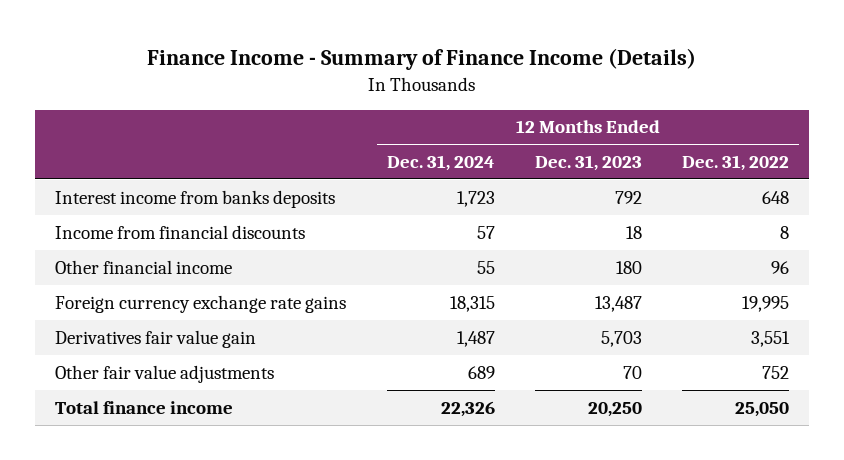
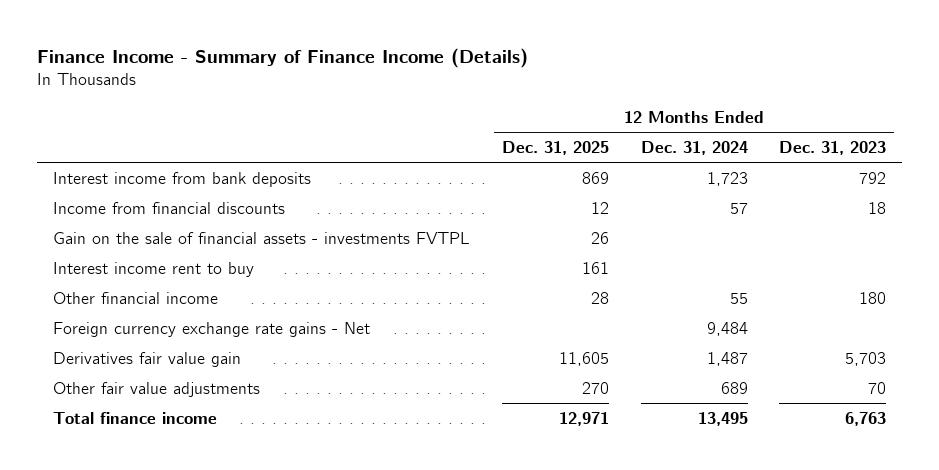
- | 12 Months Ended Dec. 31, 2024 | 12 Months Ended Dec. 31, 2023 | 12 Months Ended Dec. 31, 2022
+ | 12 Months Ended Dec. 31, 2025 | 12 Months Ended Dec. 31, 2024 | 12 Months Ended Dec. 31, 2023
- Interest income from banks deposits | 1,723 | 792 | 648
+ Interest income from bank deposits | 869 | 1,723 | 792
+ Gain on the sale of financial assets - investments FVTPL | 26 | |
+ Interest income rent to buy | 161 | |
- Foreign currency exchange rate gains | 18,315 | 13,487 | 19,995
+ Foreign currency exchange rate gains - Net | | 9,484 |
- Total finance income | 22,326 | 20,250 | 25,050
+ Total finance income | 12,971 | 13,495 | 6,763

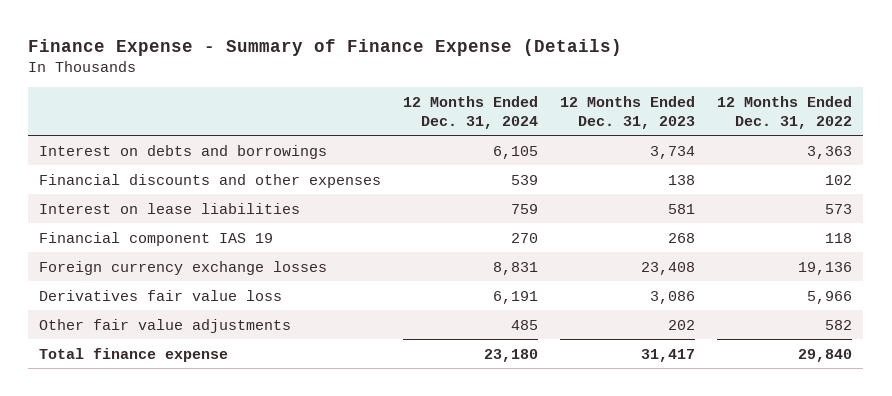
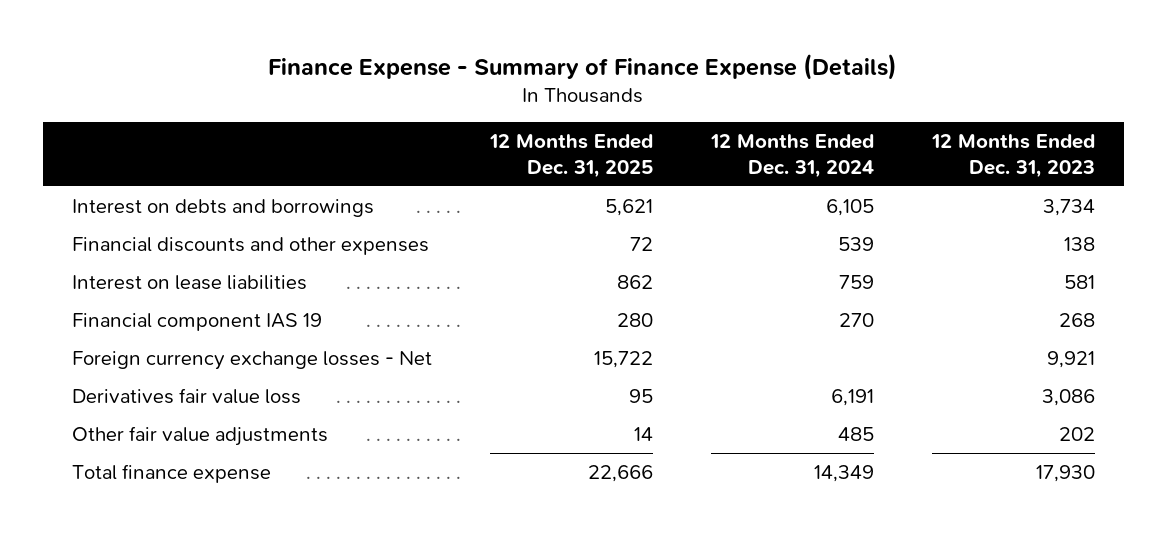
- | 12 Months Ended Dec. 31, 2024 | 12 Months Ended Dec. 31, 2023 | 12 Months Ended Dec. 31, 2022
+ | 12 Months Ended Dec. 31, 2025 | 12 Months Ended Dec. 31, 2024 | 12 Months Ended Dec. 31, 2023
- Foreign currency exchange losses | 8,831 | 23,408 | 19,136
+ Foreign currency exchange losses - Net | 15,722 | | 9,921
- Total finance expense | 23,180 | 31,417 | 29,840
+ Total finance expense | 22,666 | 14,349 | 17,930

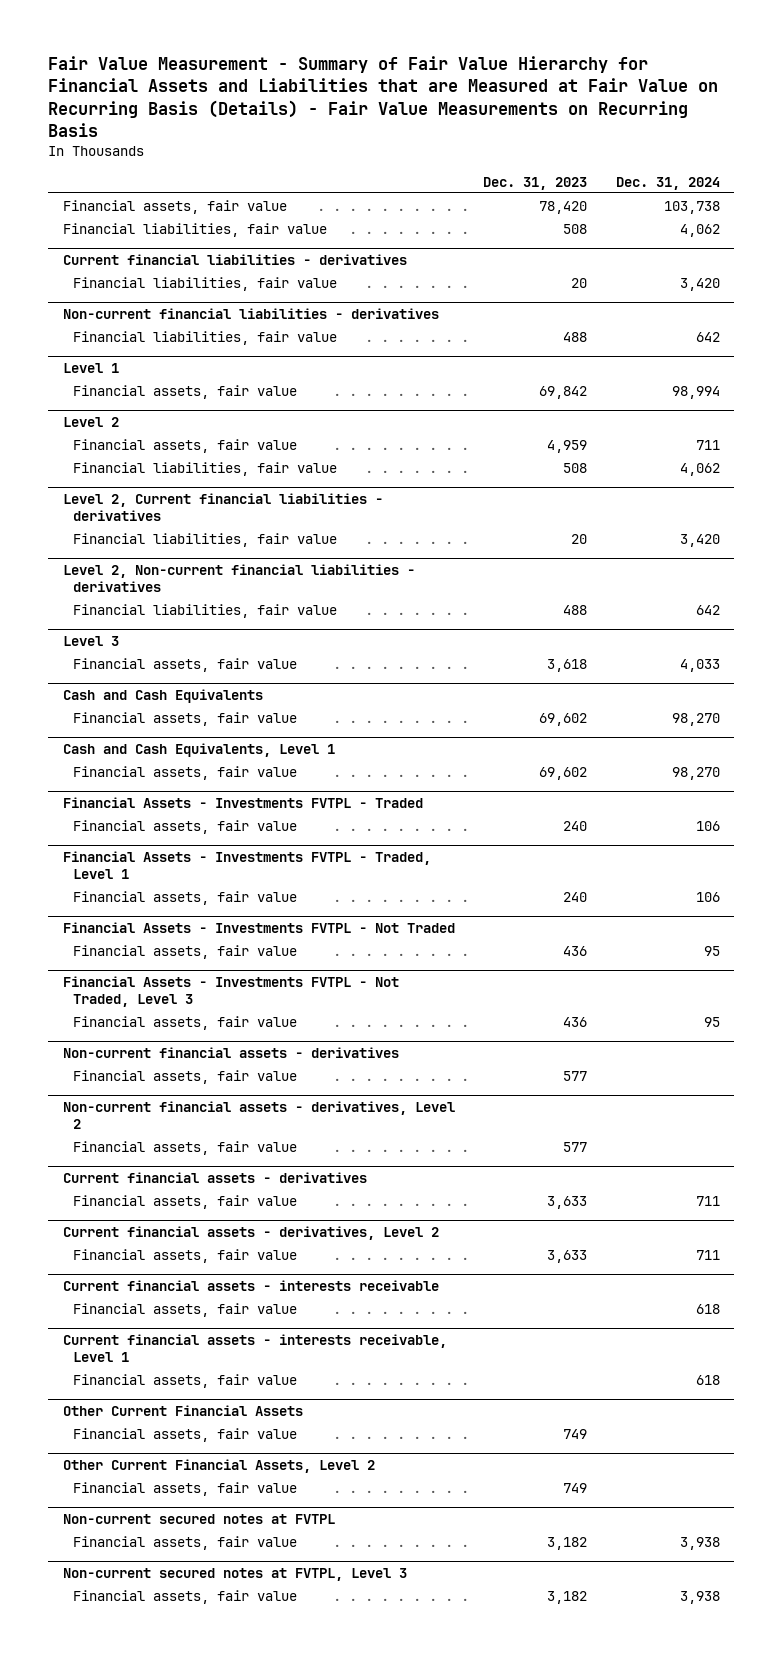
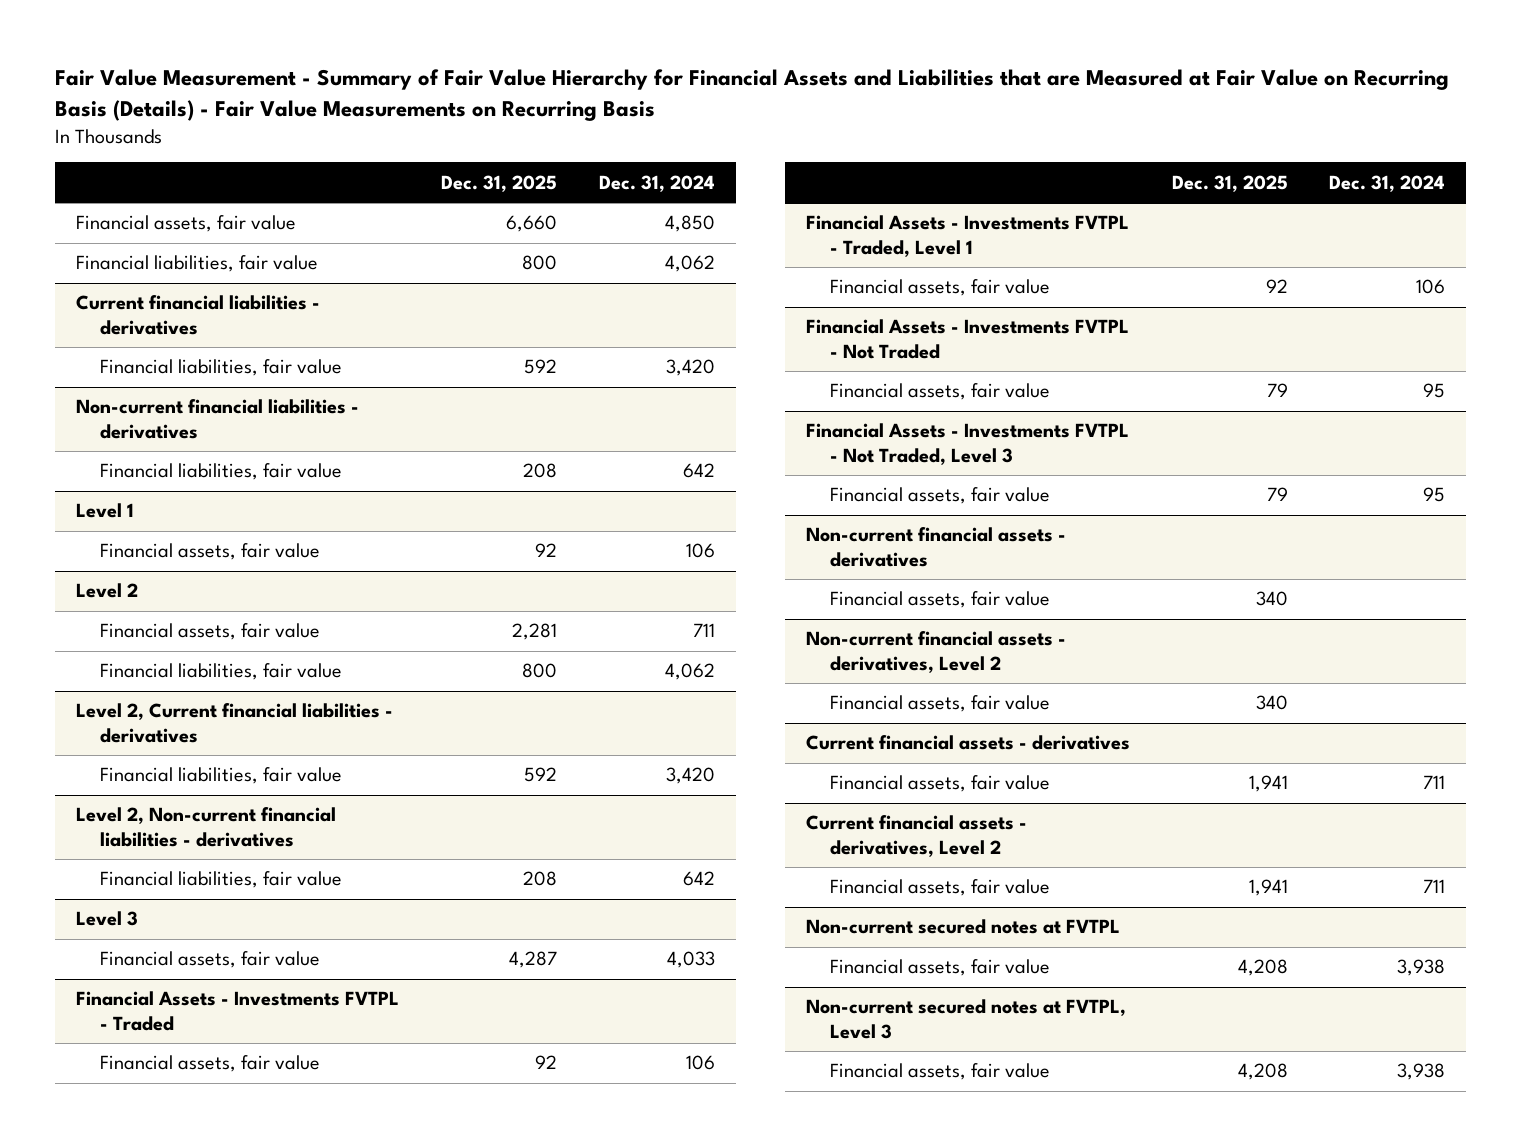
- | Dec. 31, 2023 | Dec. 31, 2024
+ | Dec. 31, 2025 | Dec. 31, 2024
- Financial assets, fair value | 78,420 | 103,738
+ Financial assets, fair value | 6,660 | 4,850
@ Level 1
- Financial assets, fair value | 69,842 | 98,994
+ Financial assets, fair value | 92 | 106
- Cash and Cash Equivalents
- Financial assets, fair value | 69,602 | 98,270
- Cash and Cash Equivalents, Level 1
- Financial assets, fair value | 69,602 | 98,270
- Current financial assets - interests receivable
- Financial assets, fair value | | 618
- Current financial assets - interests receivable, Level 1
- Financial assets, fair value | | 618
- Other Current Financial Assets
- Financial assets, fair value | 749 |
- Other Current Financial Assets, Level 2
- Financial assets, fair value | 749 |

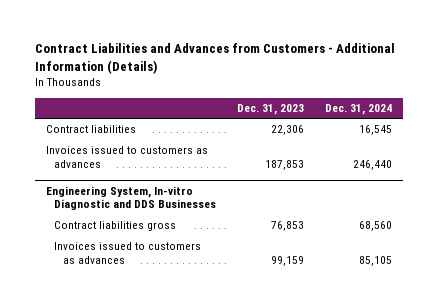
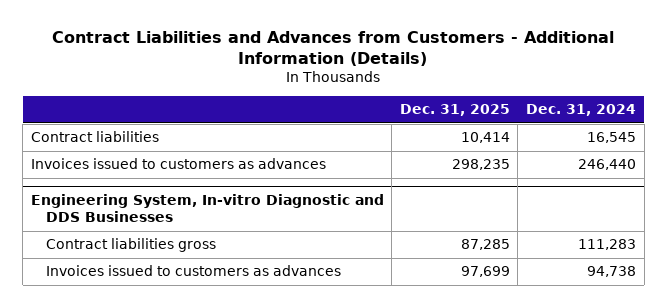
- | Dec. 31, 2023 | Dec. 31, 2024
+ | Dec. 31, 2025 | Dec. 31, 2024
@ Engineering System, In-vitro Diagnostic and DDS Businesses
- Contract liabilities gross | 76,853 | 68,560
- Invoices issued to customers as advances | 99,159 | 85,105
+ Contract liabilities gross | 87,285 | 111,283
+ Invoices issued to customers as advances | 97,699 | 94,738

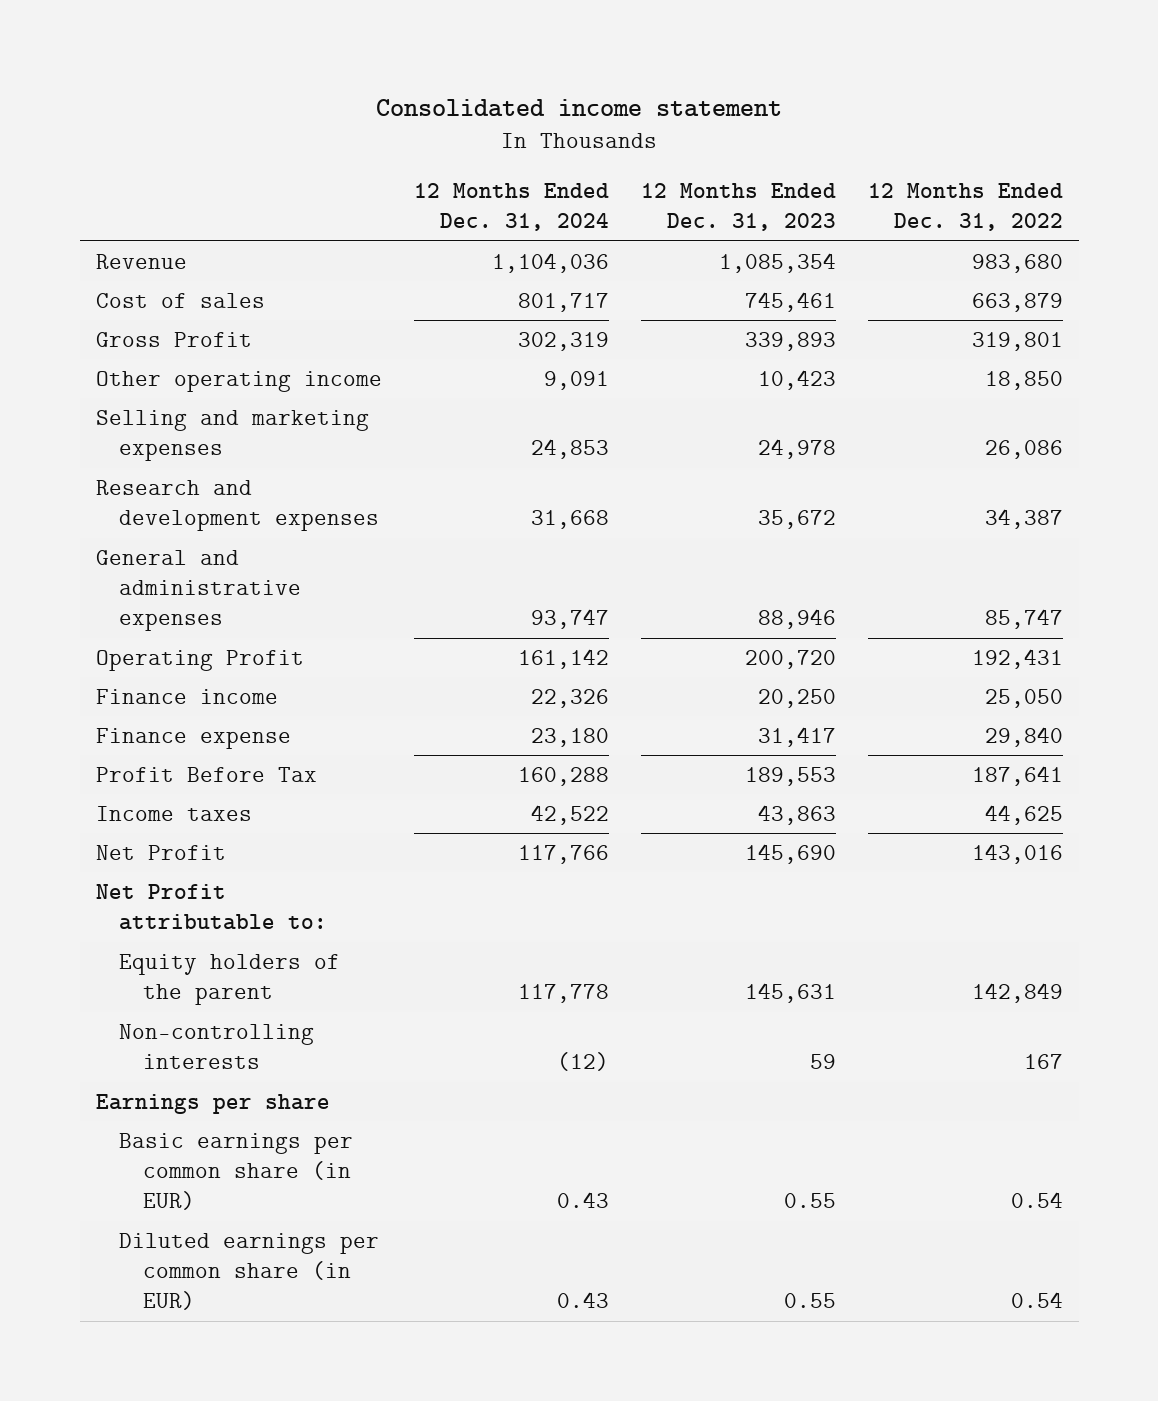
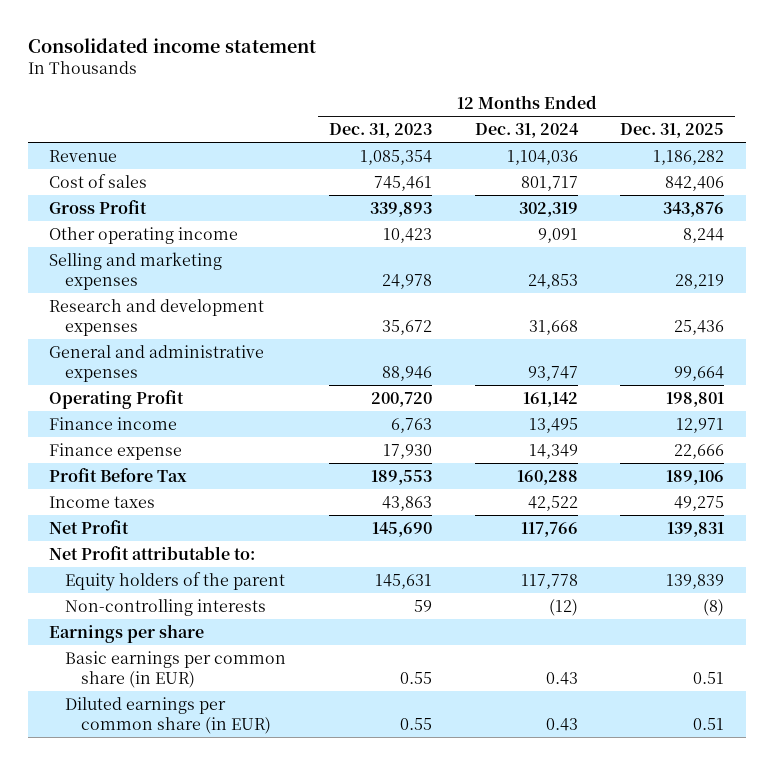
- | 12 Months Ended Dec. 31, 2024 | 12 Months Ended Dec. 31, 2023 | 12 Months Ended Dec. 31, 2022
+ | 12 Months Ended Dec. 31, 2023 | 12 Months Ended Dec. 31, 2024 | 12 Months Ended Dec. 31, 2025
- Finance income | 22,326 | 20,250 | 25,050
- Finance expense | 23,180 | 31,417 | 29,840
+ Finance income | 6,763 | 13,495 | 12,971
+ Finance expense | 17,930 | 14,349 | 22,666

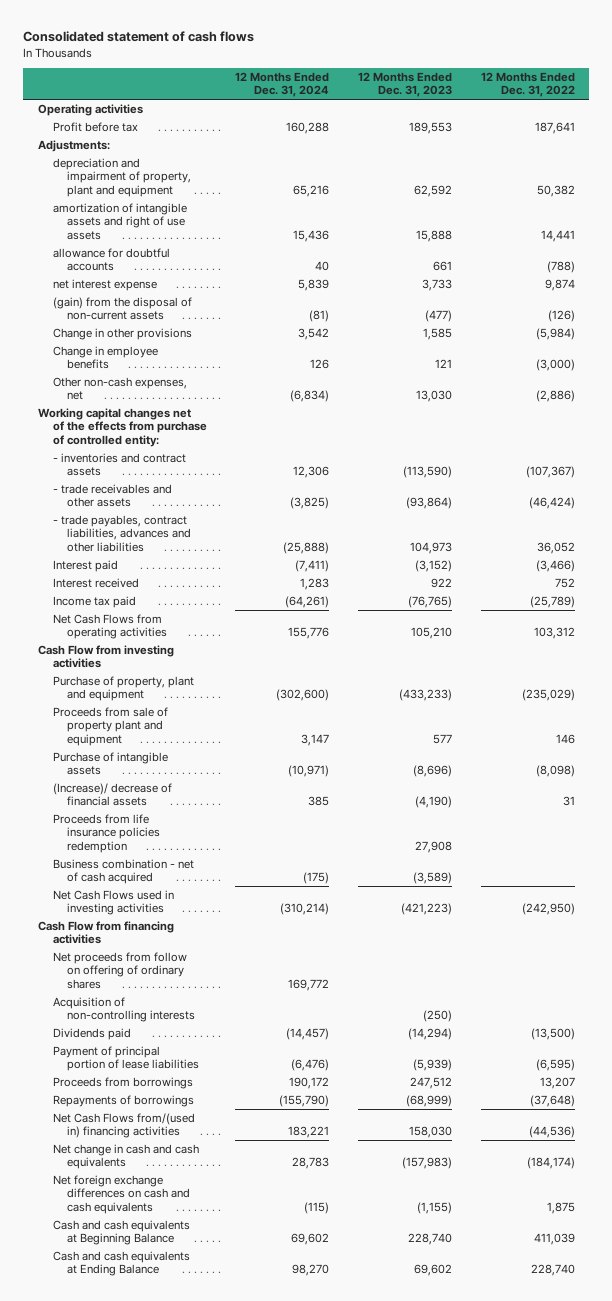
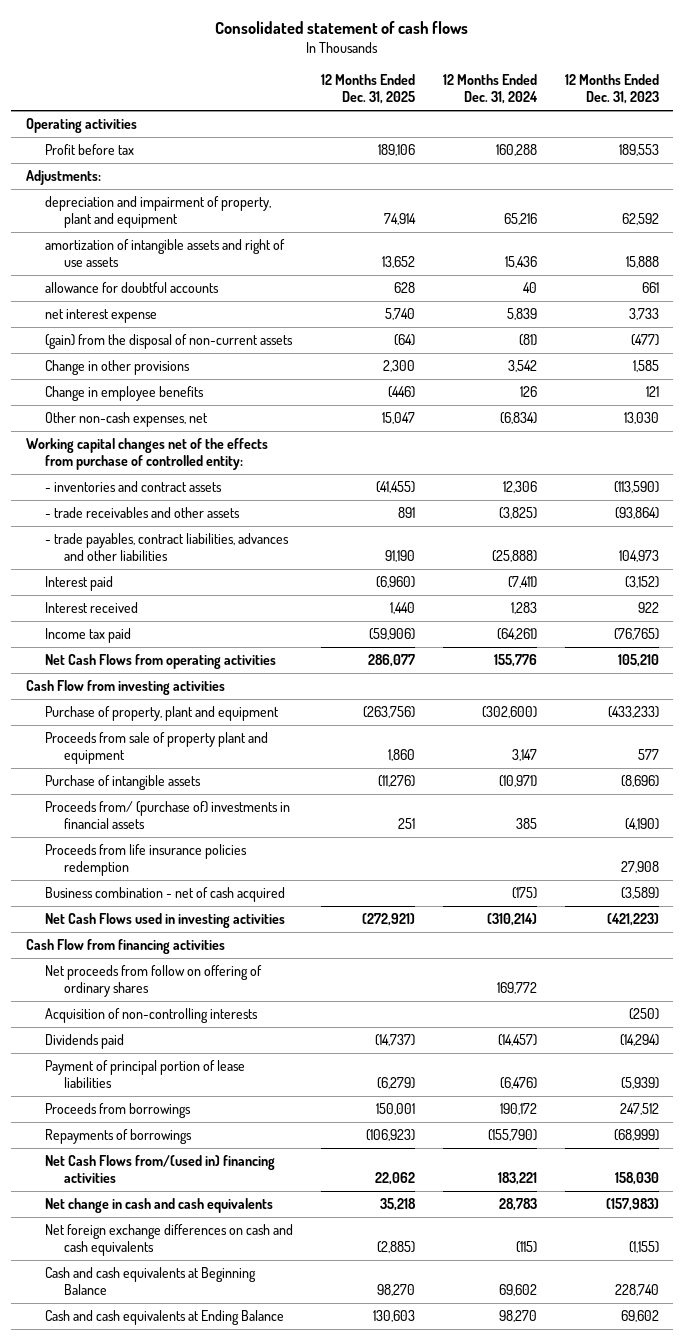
- | 12 Months Ended Dec. 31, 2024 | 12 Months Ended Dec. 31, 2023 | 12 Months Ended Dec. 31, 2022
+ | 12 Months Ended Dec. 31, 2025 | 12 Months Ended Dec. 31, 2024 | 12 Months Ended Dec. 31, 2023
- (Increase)/ decrease of financial assets | 385 | (4,190) | 31
+ Proceeds from/ (purchase of) investments in financial assets | 251 | 385 | (4,190)

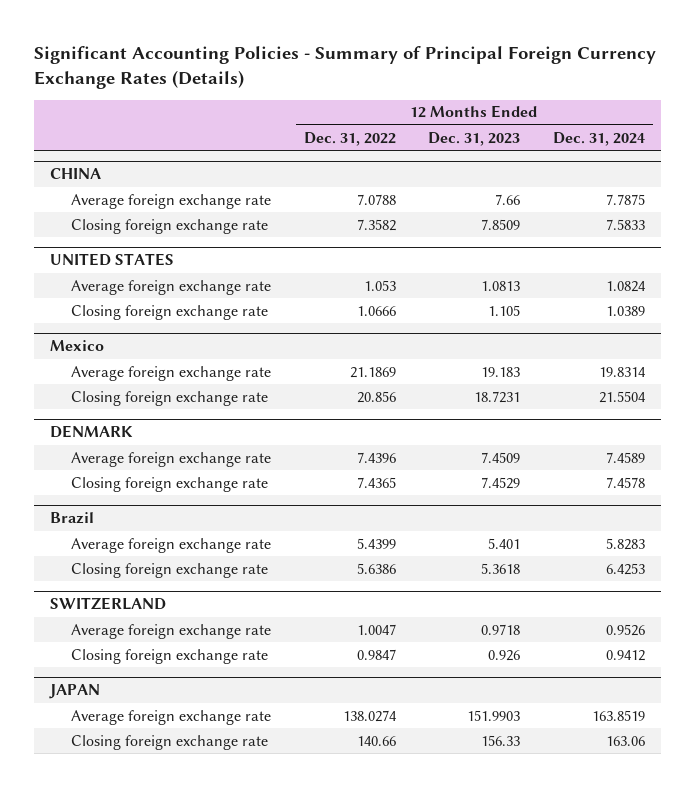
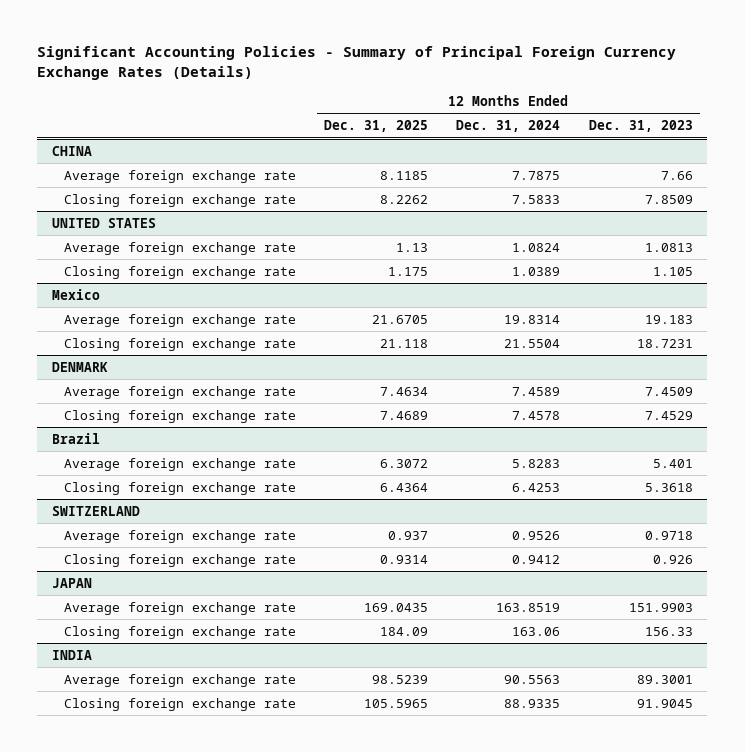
- | 12 Months Ended Dec. 31, 2022 | 12 Months Ended Dec. 31, 2023 | 12 Months Ended Dec. 31, 2024
+ | 12 Months Ended Dec. 31, 2025 | 12 Months Ended Dec. 31, 2024 | 12 Months Ended Dec. 31, 2023
+ INDIA
+ Average foreign exchange rate | 98.5239 | 90.5563 | 89.3001
+ Closing foreign exchange rate | 105.5965 | 88.9335 | 91.9045

